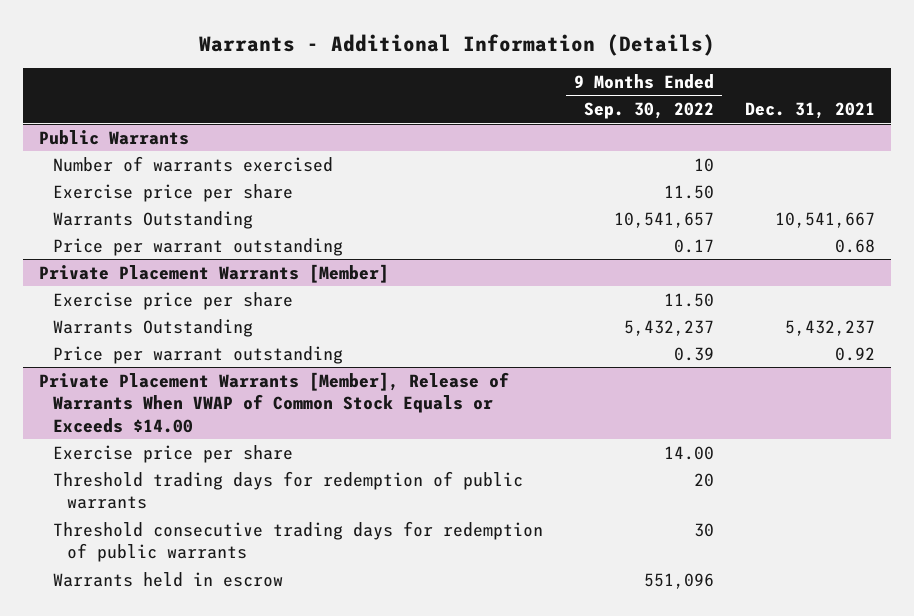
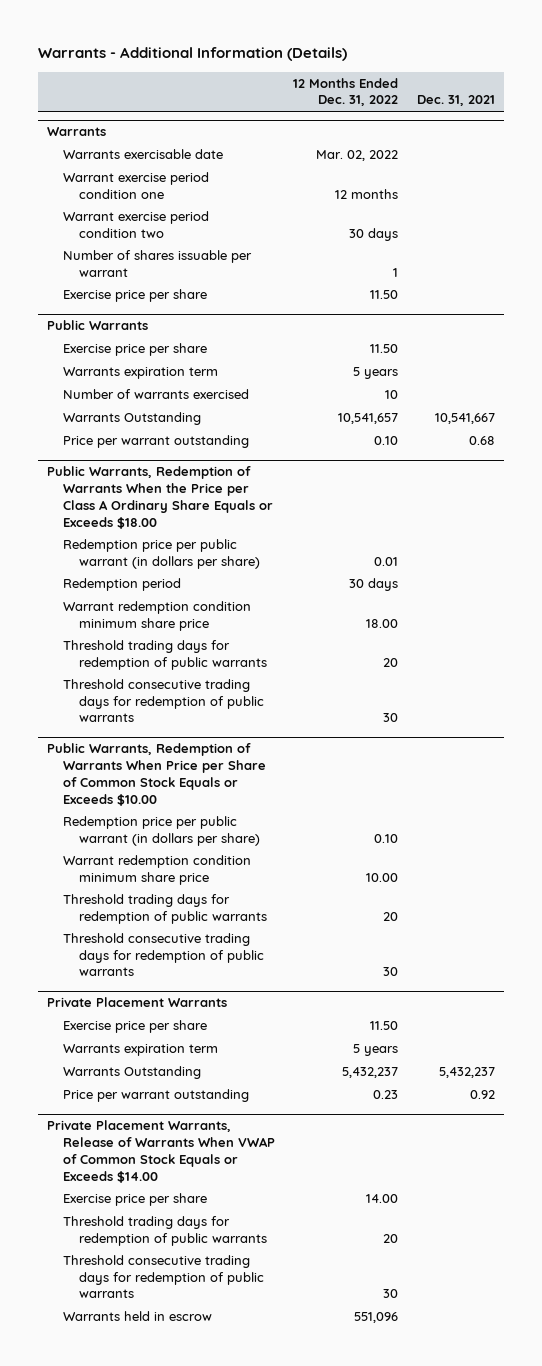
- | 9 Months Ended Sep. 30, 2022 | Dec. 31, 2021
+ | 12 Months Ended Dec. 31, 2022 | Dec. 31, 2021
+ Warrants
+ Warrants exercisable date | Mar. 02, 2022 |
+ Warrant exercise period condition one | 12 months |
+ Warrant exercise period condition two | 30 days |
+ Number of shares issuable per warrant | 1 |
+ Exercise price per share | 11.50 |
@ Public Warrants
+ Warrants expiration term | 5 years |
moved down: Number of warrants exercised | 10 |
- Private Placement Warrants [Member]
+ Public Warrants, Redemption of Warrants When the Price per Class A Ordinary Share Equals or Exceeds $18.00
+ Redemption price per public warrant (in dollars per share) | 0.01 |
+ Redemption period | 30 days |
+ Warrant redemption condition minimum share price | 18.00 |
+ Threshold trading days for redemption of public warrants | 20 |
+ Threshold consecutive trading days for redemption of public warrants | 30 |
+ Public Warrants, Redemption of Warrants When Price per Share of Common Stock Equals or Exceeds $10.00
+ Redemption price per public warrant (in dollars per share) | 0.10 |
+ Warrant redemption condition minimum share price | 10.00 |
+ Threshold trading days for redemption of public warrants | 20 |
+ Threshold consecutive trading days for redemption of public warrants | 30 |
+ Private Placement Warrants
+ Warrants expiration term | 5 years |
- Private Placement Warrants [Member], Release of Warrants When VWAP of Common Stock Equals or Exceeds $14.00
+ Private Placement Warrants, Release of Warrants When VWAP of Common Stock Equals or Exceeds $14.00

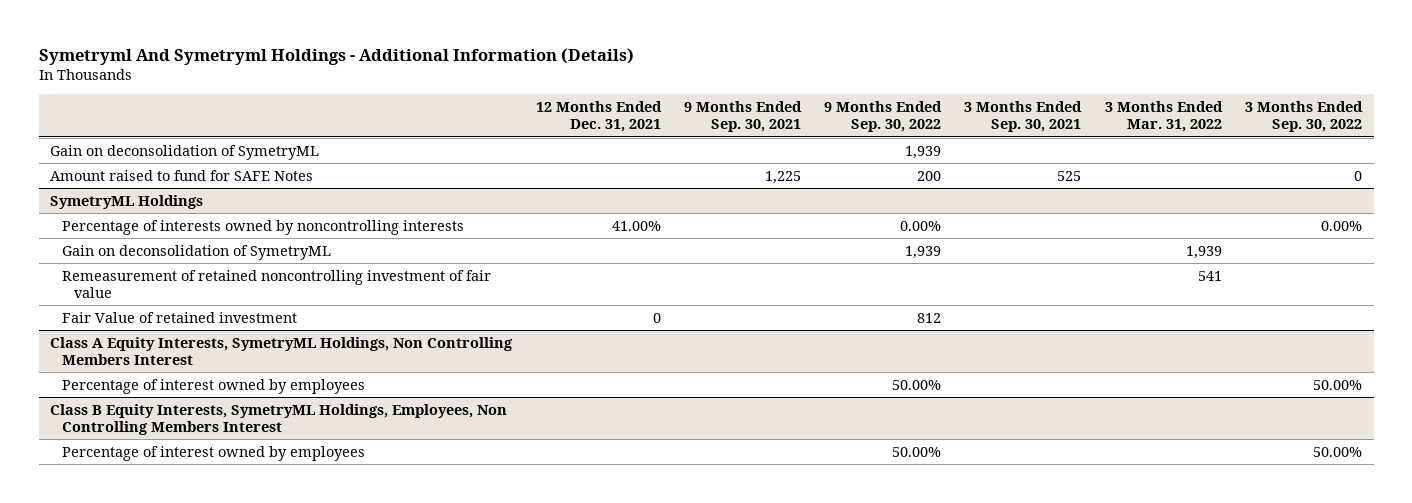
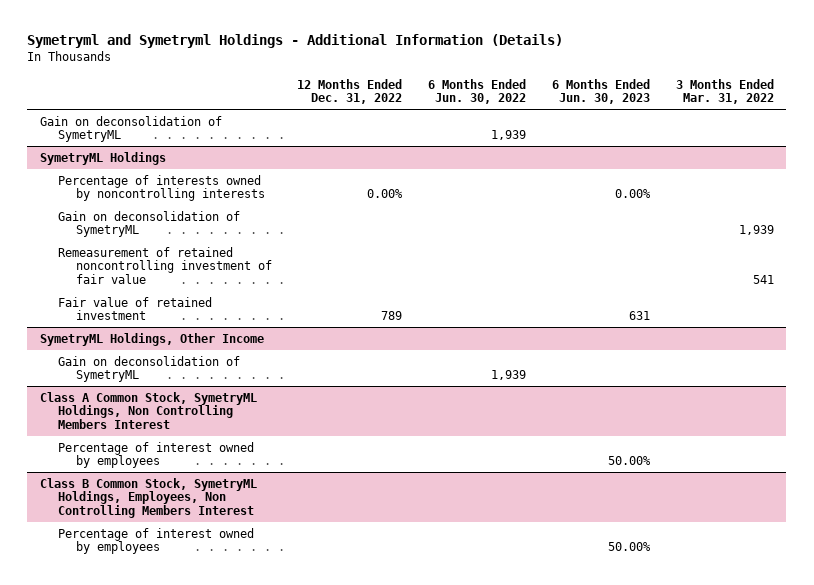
- Symetryml And Symetryml Holdings - Additional Information (Details)
+ Symetryml and Symetryml Holdings - Additional Information (Details)
- | 12 Months Ended Dec. 31, 2021 | 9 Months Ended Sep. 30, 2021 | 9 Months Ended Sep. 30, 2022 | 3 Months Ended Sep. 30, 2021 | 3 Months Ended Mar. 31, 2022 | 3 Months Ended Sep. 30, 2022
+ | 12 Months Ended Dec. 31, 2022 | 6 Months Ended Jun. 30, 2022 | 6 Months Ended Jun. 30, 2023 | 3 Months Ended Mar. 31, 2022
- Amount raised to fund for SAFE Notes | | 1,225 | 200 | 525 | | 0
@ SymetryML Holdings
- Fair Value of retained investment | 0 | | 812 | | |
- Class A Equity Interests, SymetryML Holdings, Non Controlling Members Interest
@ SymetryML Holdings
+ Fair value of retained investment | 789 | | 631 |
+ SymetryML Holdings, Other Income
+ Gain on deconsolidation of SymetryML | | 1,939 | |
+ Class A Common Stock, SymetryML Holdings, Non Controlling Members Interest
- Class B Equity Interests, SymetryML Holdings, Employees, Non Controlling Members Interest
+ Class B Common Stock, SymetryML Holdings, Employees, Non Controlling Members Interest

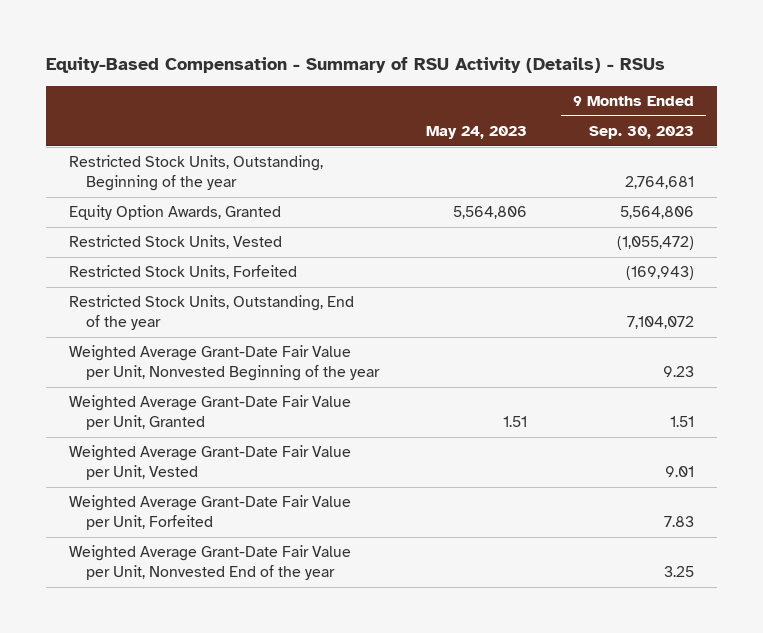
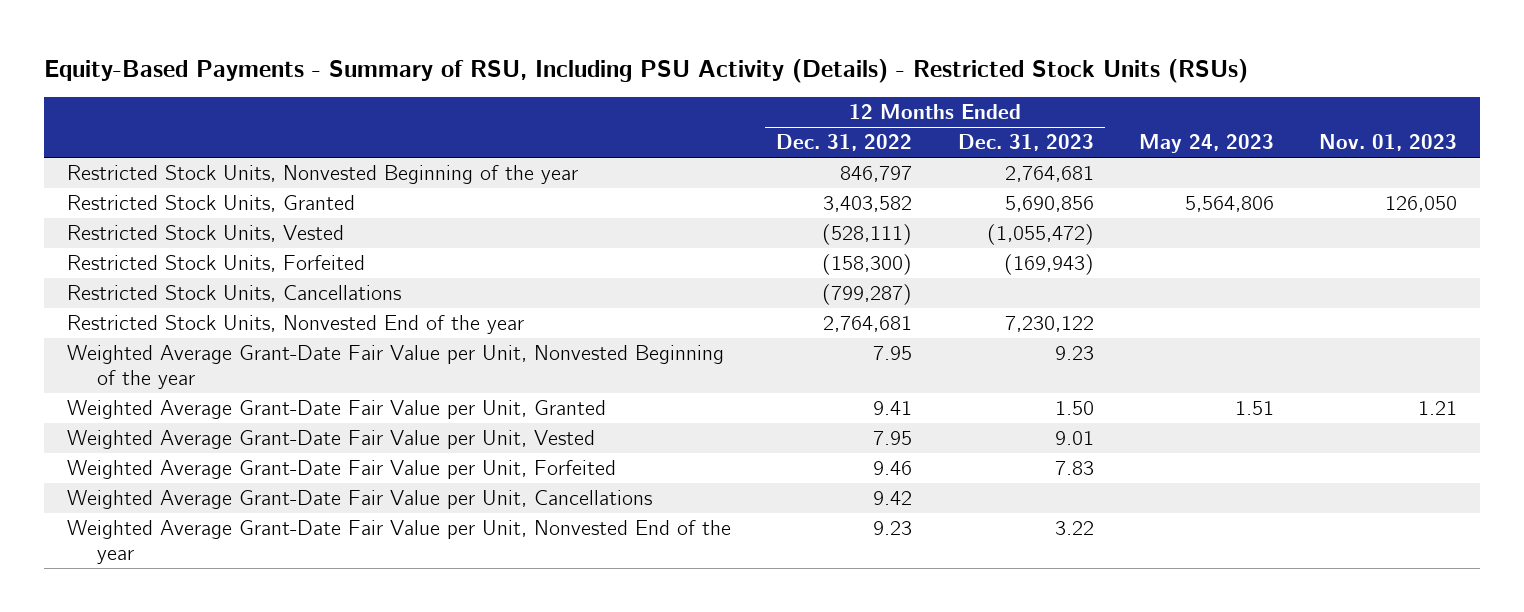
- Equity-Based Compensation - Summary of RSU Activity (Details) - RSUs
+ Equity-Based Payments - Summary of RSU, Including PSU Activity (Details) - Restricted Stock Units (RSUs)
- | May 24, 2023 | 9 Months Ended Sep. 30, 2023
+ | 12 Months Ended Dec. 31, 2022 | 12 Months Ended Dec. 31, 2023 | May 24, 2023 | Nov. 01, 2023
- Restricted Stock Units, Outstanding, Beginning of the year | | 2,764,681
- Equity Option Awards, Granted | 5,564,806 | 5,564,806
+ Restricted Stock Units, Nonvested Beginning of the year | 846,797 | 2,764,681 | |
+ Restricted Stock Units, Granted | 3,403,582 | 5,690,856 | 5,564,806 | 126,050
- Restricted Stock Units, Outstanding, End of the year | | 7,104,072
+ Restricted Stock Units, Cancellations | (799,287) | | |
+ Restricted Stock Units, Nonvested End of the year | 2,764,681 | 7,230,122 | |
+ Weighted Average Grant-Date Fair Value per Unit, Cancellations | 9.42 | | |

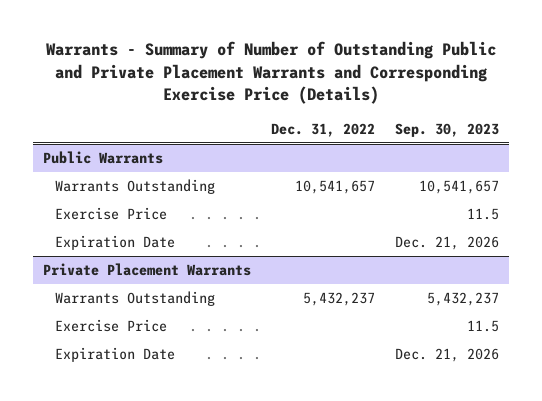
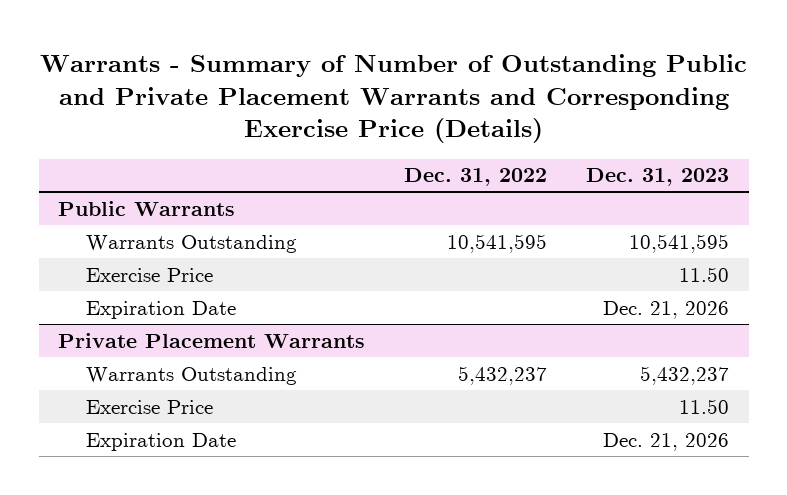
- | Dec. 31, 2022 | Sep. 30, 2023
+ | Dec. 31, 2022 | Dec. 31, 2023
@ Public Warrants
- Warrants Outstanding | 10,541,657 | 10,541,657
+ Warrants Outstanding | 10,541,595 | 10,541,595

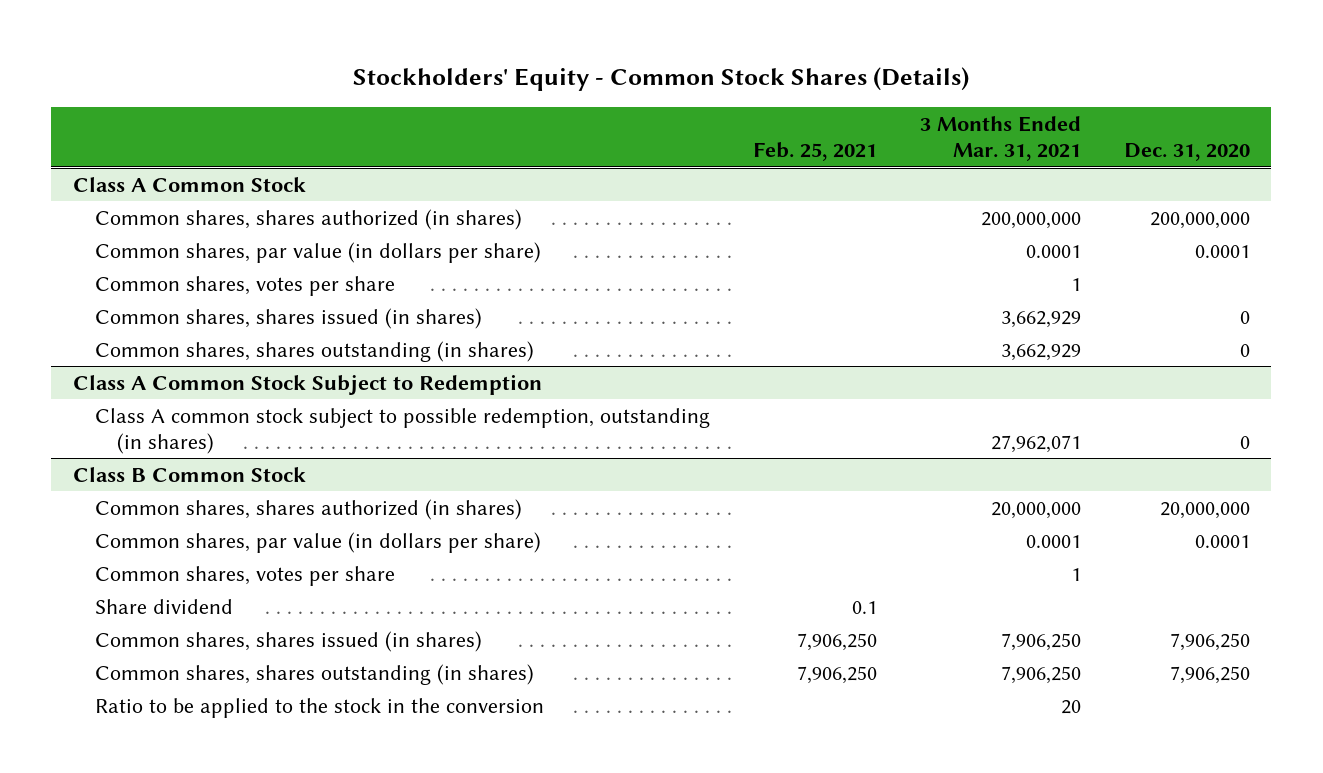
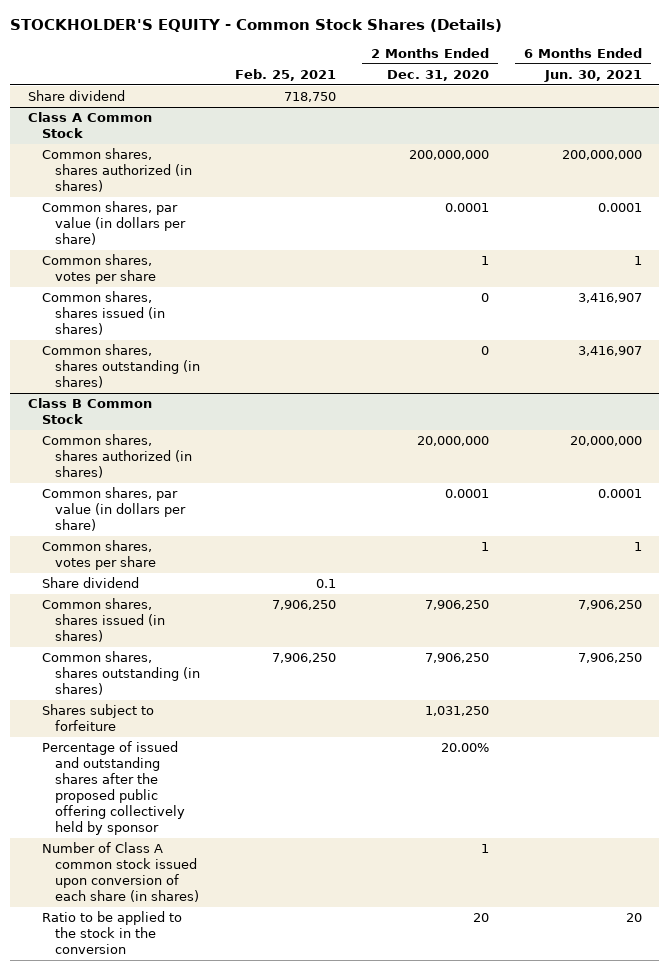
- Stockholders' Equity - Common Stock Shares (Details)
+ STOCKHOLDER'S EQUITY - Common Stock Shares (Details)
- | Feb. 25, 2021 | 3 Months Ended Mar. 31, 2021 | Dec. 31, 2020
+ | Feb. 25, 2021 | 2 Months Ended Dec. 31, 2020 | 6 Months Ended Jun. 30, 2021
+ Share dividend | 718,750 | |
- Class A Common Stock Subject to Redemption
- Class A common stock subject to possible redemption, outstanding (in shares) | | 27,962,071 | 0
@ Class B Common Stock
+ Shares subject to forfeiture | | 1,031,250 |
+ Percentage of issued and outstanding shares after the proposed public offering collectively held by sponsor | | 20.00% |
+ Number of Class A common stock issued upon conversion of each share (in shares) | | 1 |

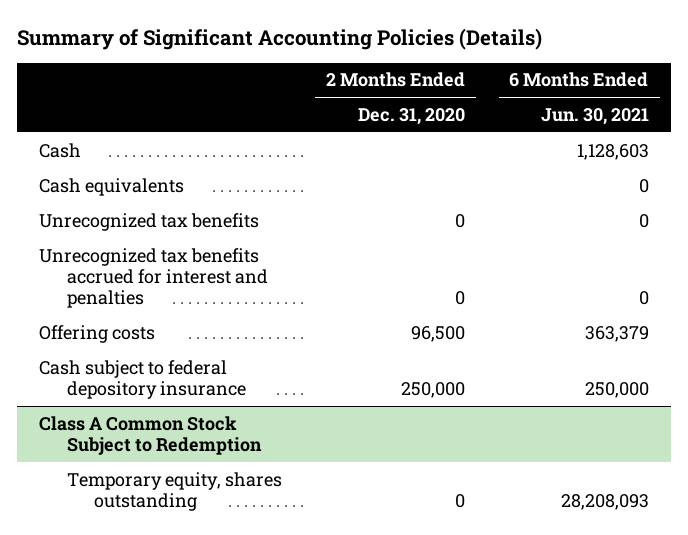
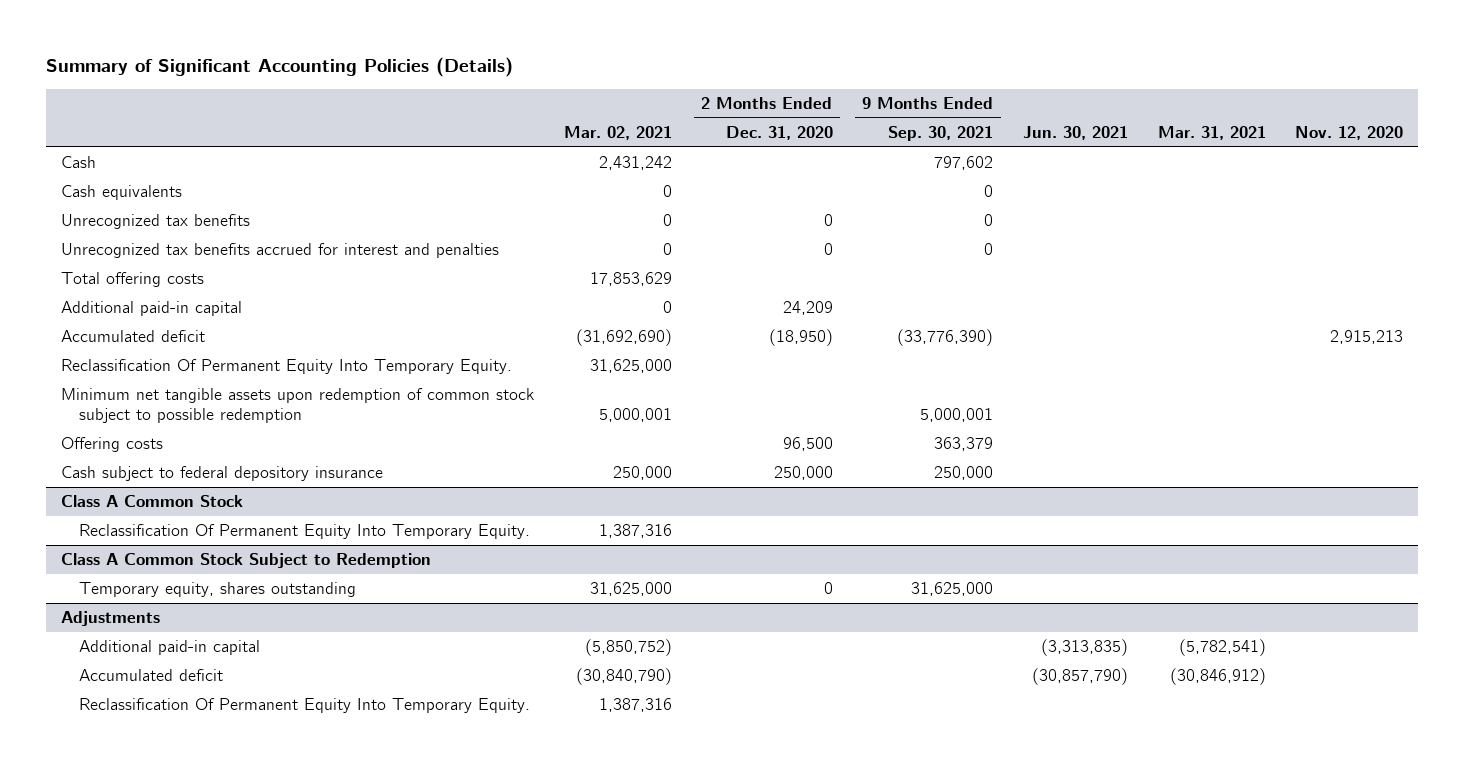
- | 2 Months Ended Dec. 31, 2020 | 6 Months Ended Jun. 30, 2021
+ | Mar. 02, 2021 | 2 Months Ended Dec. 31, 2020 | 9 Months Ended Sep. 30, 2021 | Jun. 30, 2021 | Mar. 31, 2021 | Nov. 12, 2020
+ Total offering costs | 17,853,629 | | | | |
+ Additional paid-in capital | 0 | 24,209 | | | |
+ Accumulated deficit | (31,692,690) | (18,950) | (33,776,390) | | | 2,915,213
+ Reclassification Of Permanent Equity Into Temporary Equity. | 31,625,000 | | | | |
+ Minimum net tangible assets upon redemption of common stock subject to possible redemption | 5,000,001 | | 5,000,001 | | |
+ Class A Common Stock
+ Reclassification Of Permanent Equity Into Temporary Equity. | 1,387,316 | | | | |
+ Adjustments
+ Additional paid-in capital | (5,850,752) | | | (3,313,835) | (5,782,541) |
+ Accumulated deficit | (30,840,790) | | | (30,857,790) | (30,846,912) |
+ Reclassification Of Permanent Equity Into Temporary Equity. | 1,387,316 | | | | |

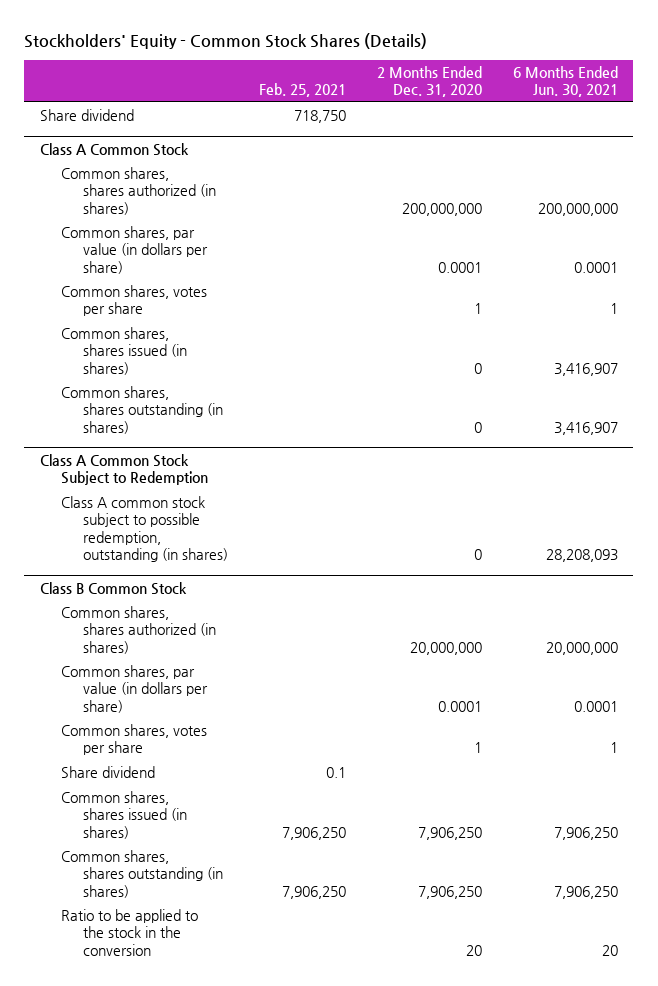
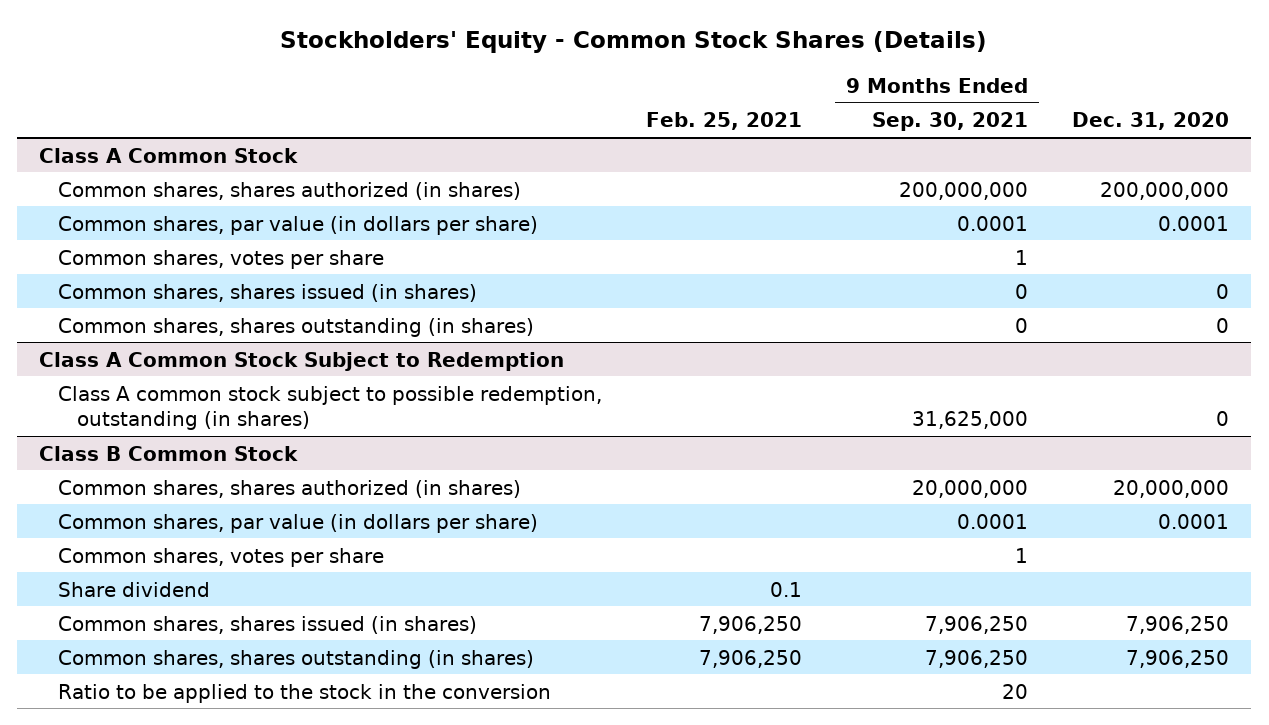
- | Feb. 25, 2021 | 2 Months Ended Dec. 31, 2020 | 6 Months Ended Jun. 30, 2021
+ | Feb. 25, 2021 | 9 Months Ended Sep. 30, 2021 | Dec. 31, 2020
- Share dividend | 718,750 | |

